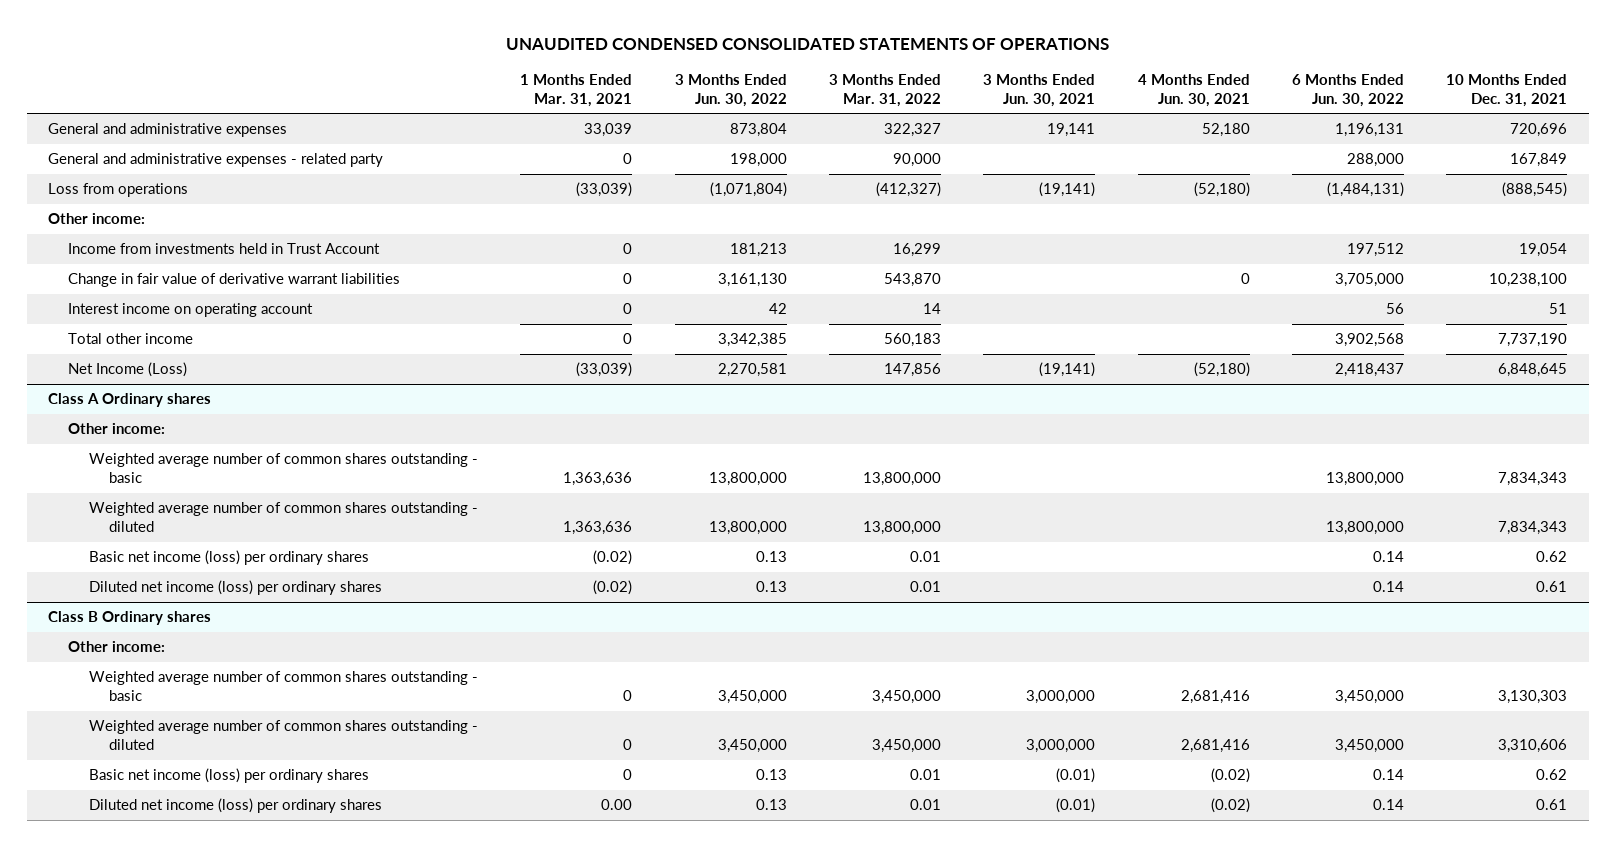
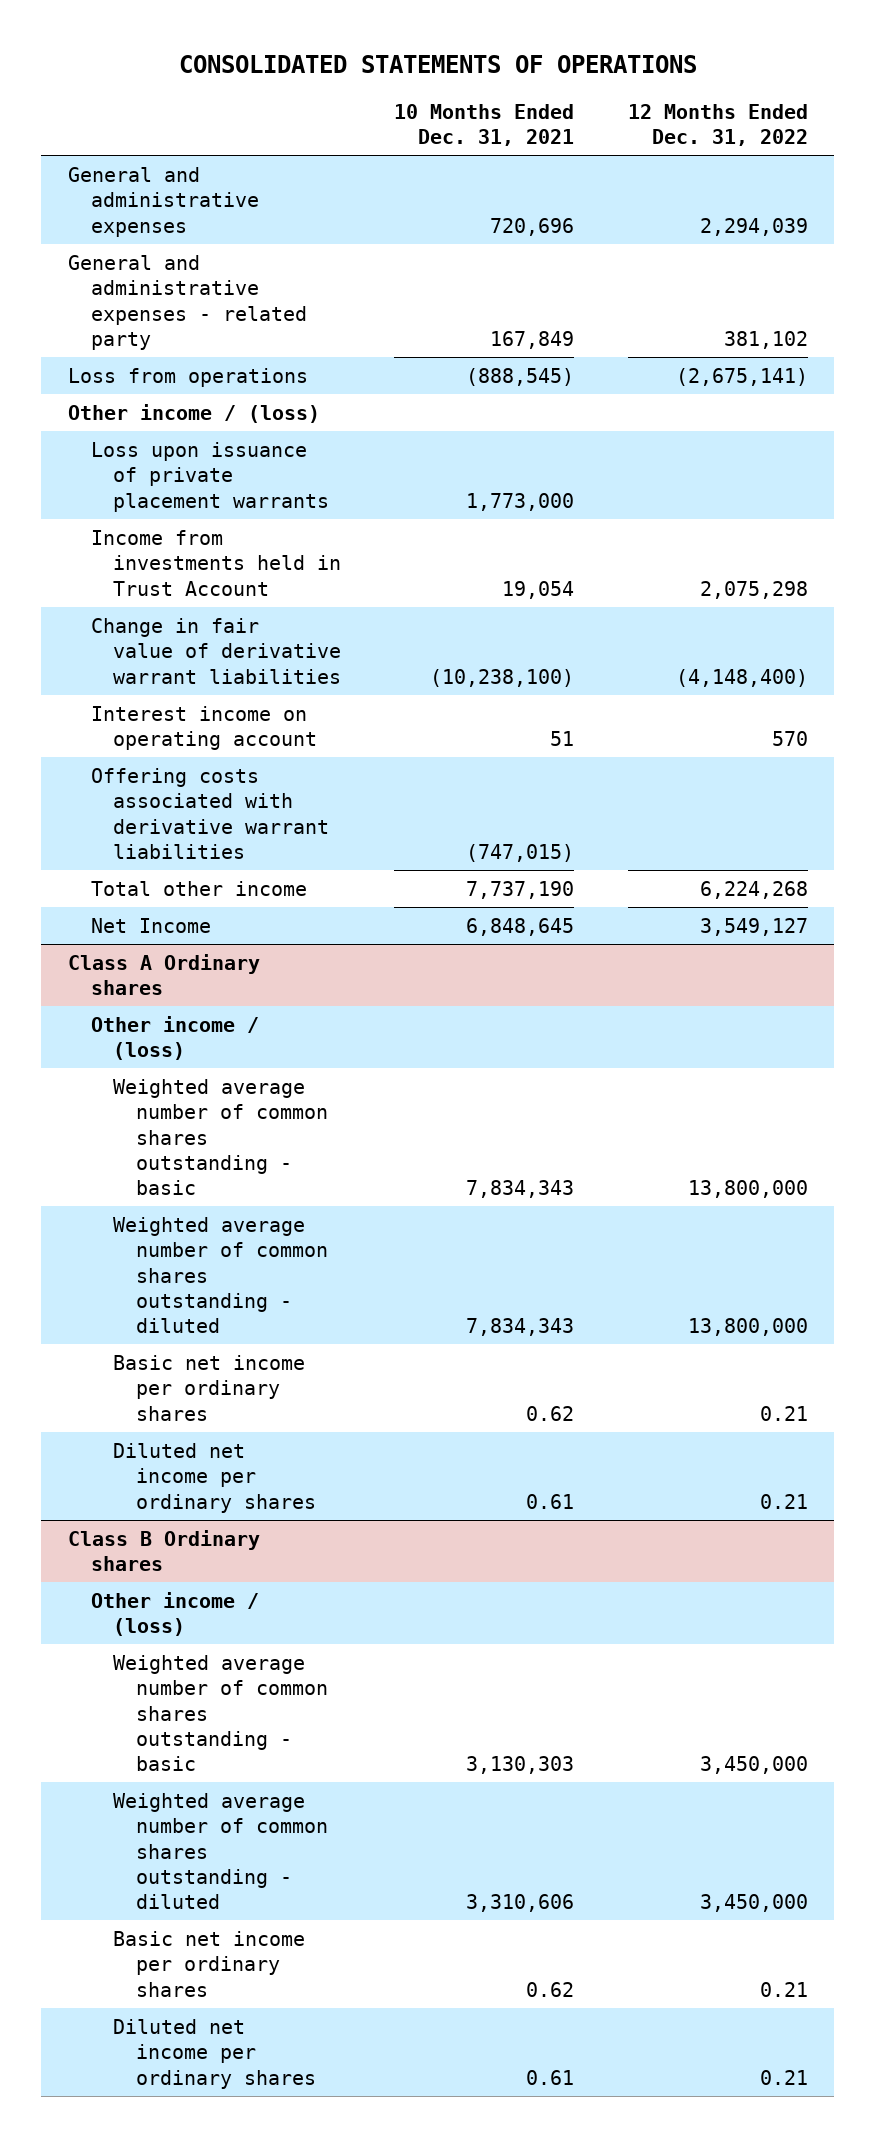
- UNAUDITED CONDENSED CONSOLIDATED STATEMENTS OF OPERATIONS
+ CONSOLIDATED STATEMENTS OF OPERATIONS
- | 1 Months Ended Mar. 31, 2021 | 3 Months Ended Jun. 30, 2022 | 3 Months Ended Mar. 31, 2022 | 3 Months Ended Jun. 30, 2021 | 4 Months Ended Jun. 30, 2021 | 6 Months Ended Jun. 30, 2022 | 10 Months Ended Dec. 31, 2021
+ | 10 Months Ended Dec. 31, 2021 | 12 Months Ended Dec. 31, 2022
- Other income:
+ Other income / (loss)
+ Loss upon issuance of private placement warrants | 1,773,000 |
- Change in fair value of derivative warrant liabilities | 0 | 3,161,130 | 543,870 | | 0 | 3,705,000 | 10,238,100
+ Change in fair value of derivative warrant liabilities | (10,238,100) | (4,148,400)
+ Offering costs associated with derivative warrant liabilities | (747,015) |
- Net Income (Loss) | (33,039) | 2,270,581 | 147,856 | (19,141) | (52,180) | 2,418,437 | 6,848,645
+ Net Income | 6,848,645 | 3,549,127
@ Class A Ordinary shares
- Other income:
+ Other income / (loss)
- Basic net income (loss) per ordinary shares | (0.02) | 0.13 | 0.01 | | | 0.14 | 0.62
- Diluted net income (loss) per ordinary shares | (0.02) | 0.13 | 0.01 | | | 0.14 | 0.61
+ Basic net income per ordinary shares | 0.62 | 0.21
+ Diluted net income per ordinary shares | 0.61 | 0.21
@ Class B Ordinary shares
- Other income:
+ Other income / (loss)
- Basic net income (loss) per ordinary shares | 0 | 0.13 | 0.01 | (0.01) | (0.02) | 0.14 | 0.62
- Diluted net income (loss) per ordinary shares | 0.00 | 0.13 | 0.01 | (0.01) | (0.02) | 0.14 | 0.61
+ Basic net income per ordinary shares | 0.62 | 0.21
+ Diluted net income per ordinary shares | 0.61 | 0.21

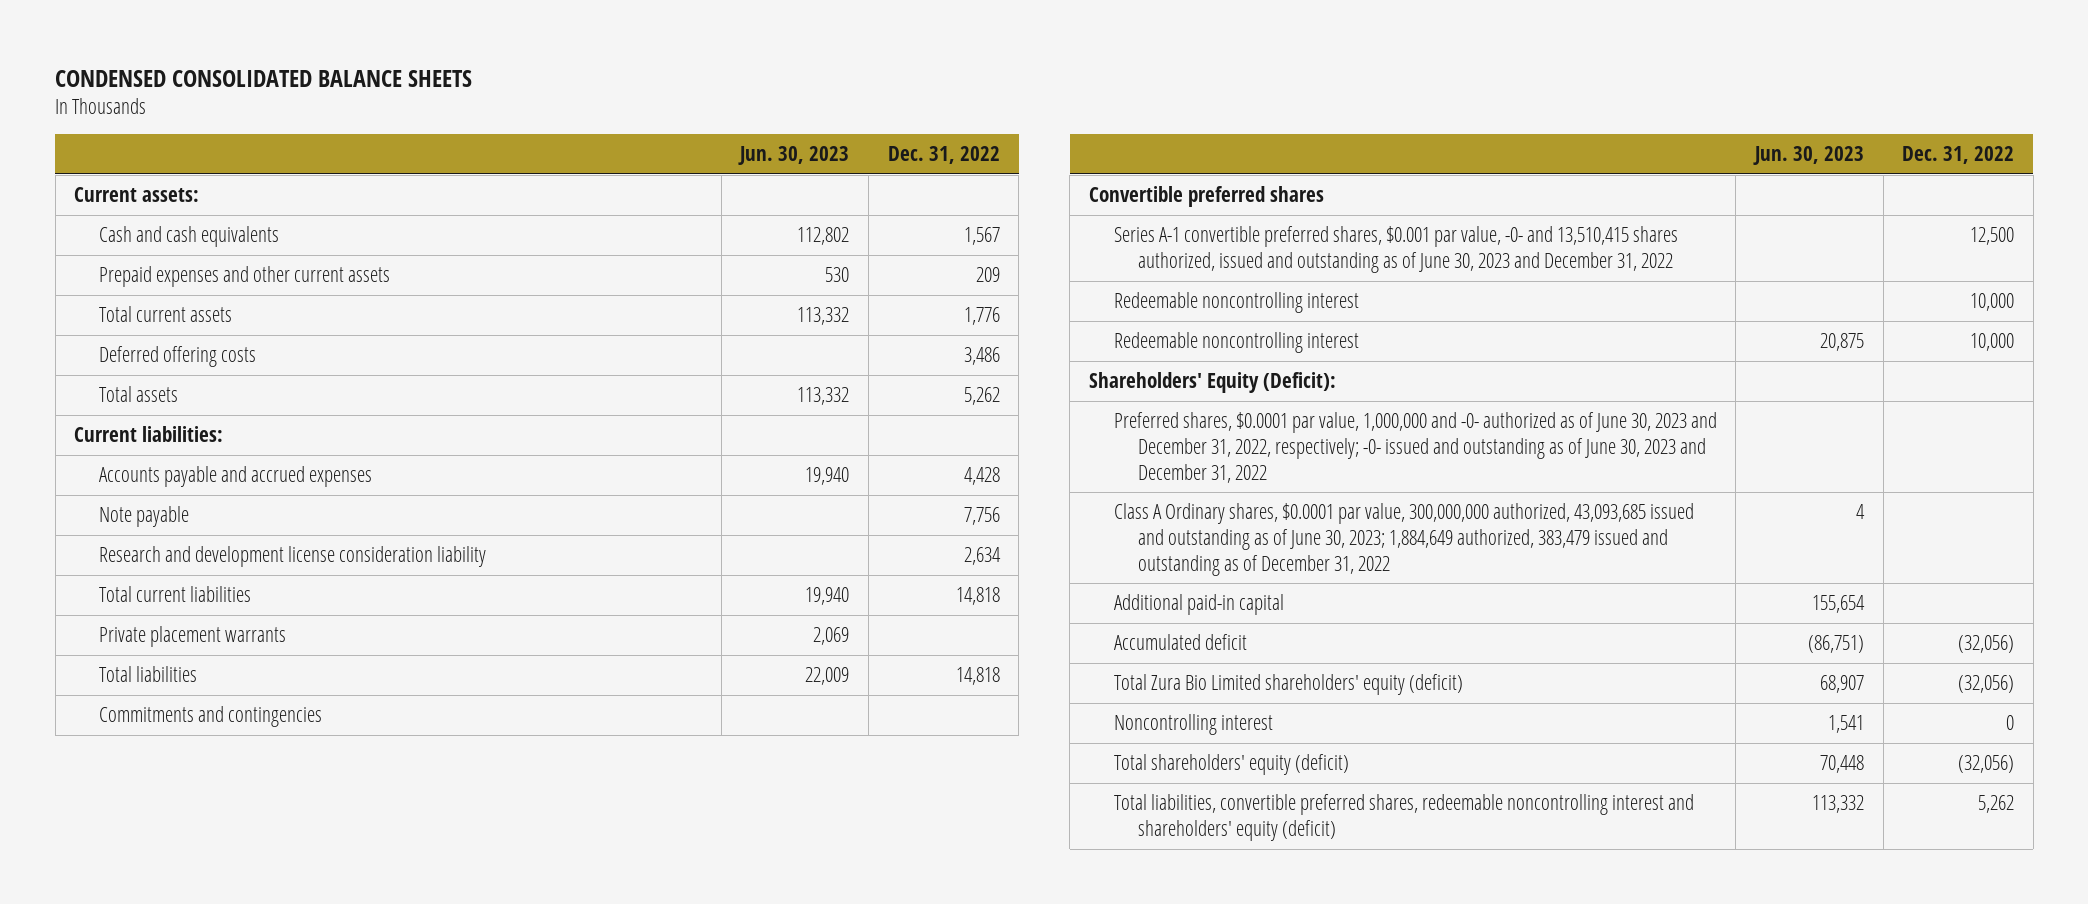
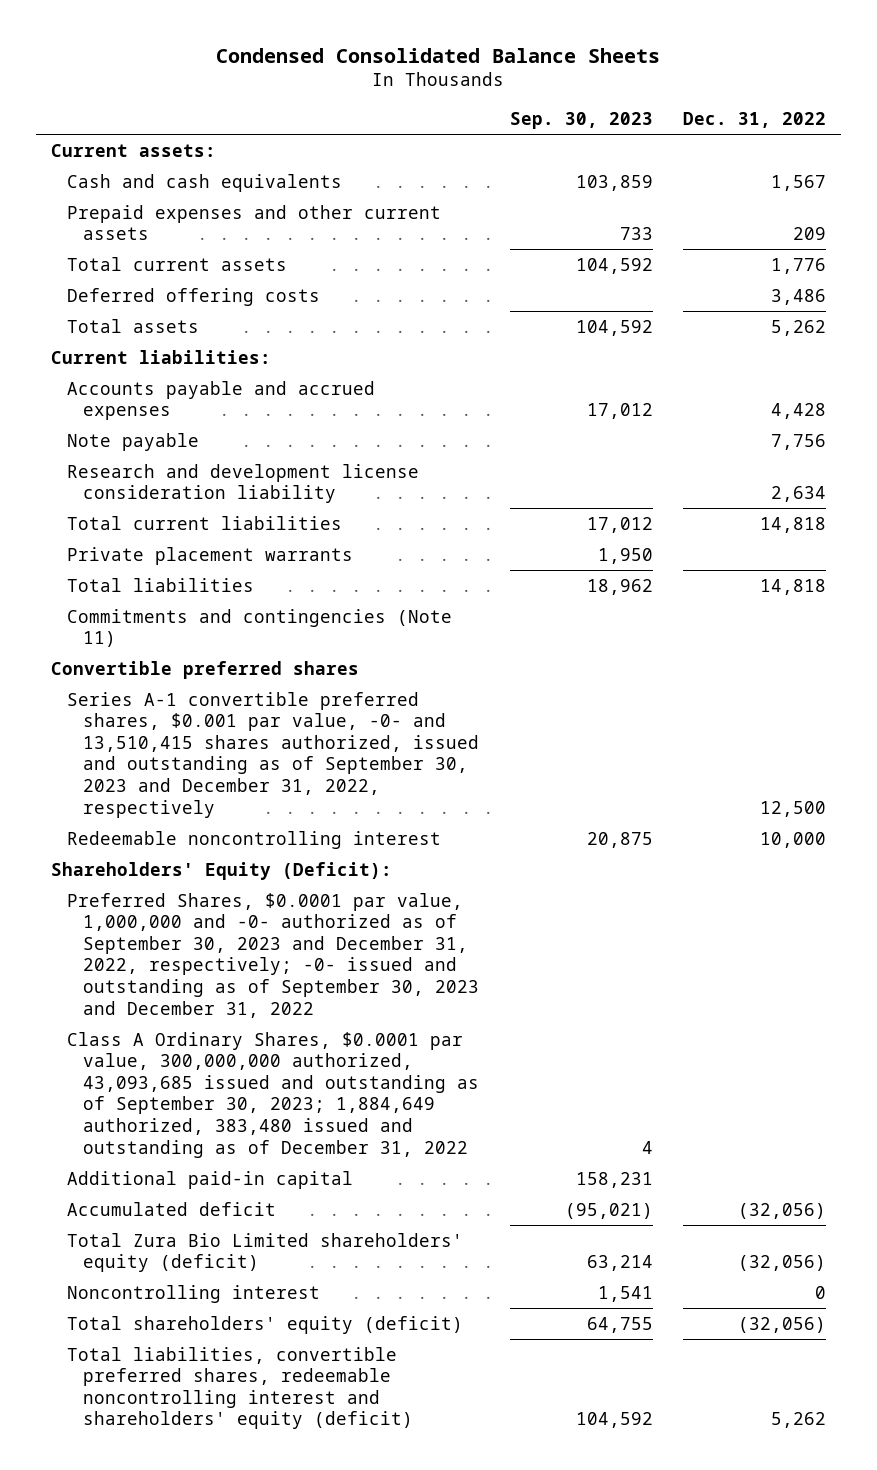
- CONDENSED CONSOLIDATED BALANCE SHEETS
+ Condensed Consolidated Balance Sheets
- | Jun. 30, 2023 | Dec. 31, 2022
+ | Sep. 30, 2023 | Dec. 31, 2022
- Commitments and contingencies
+ Commitments and contingencies (Note 11)
- Series A-1 convertible preferred shares, $0.001 par value, -0- and 13,510,415 shares authorized, issued and outstanding as of June 30, 2023 and December 31, 2022 | | 12,500
- Redeemable noncontrolling interest | | 10,000
+ Series A-1 convertible preferred shares, $0.001 par value, -0- and 13,510,415 shares authorized, issued and outstanding as of September 30, 2023 and December 31, 2022, respectively | | 12,500
- Preferred shares, $0.0001 par value, 1,000,000 and -0- authorized as of June 30, 2023 and December 31, 2022, respectively; -0- issued and outstanding as of June 30, 2023 and December 31, 2022
- Class A Ordinary shares, $0.0001 par value, 300,000,000 authorized, 43,093,685 issued and outstanding as of June 30, 2023; 1,884,649 authorized, 383,479 issued and outstanding as of December 31, 2022 | 4 |
+ Preferred Shares, $0.0001 par value, 1,000,000 and -0- authorized as of September 30, 2023 and December 31, 2022, respectively; -0- issued and outstanding as of September 30, 2023 and December 31, 2022
+ Class A Ordinary Shares, $0.0001 par value, 300,000,000 authorized, 43,093,685 issued and outstanding as of September 30, 2023; 1,884,649 authorized, 383,480 issued and outstanding as of December 31, 2022 | 4 |

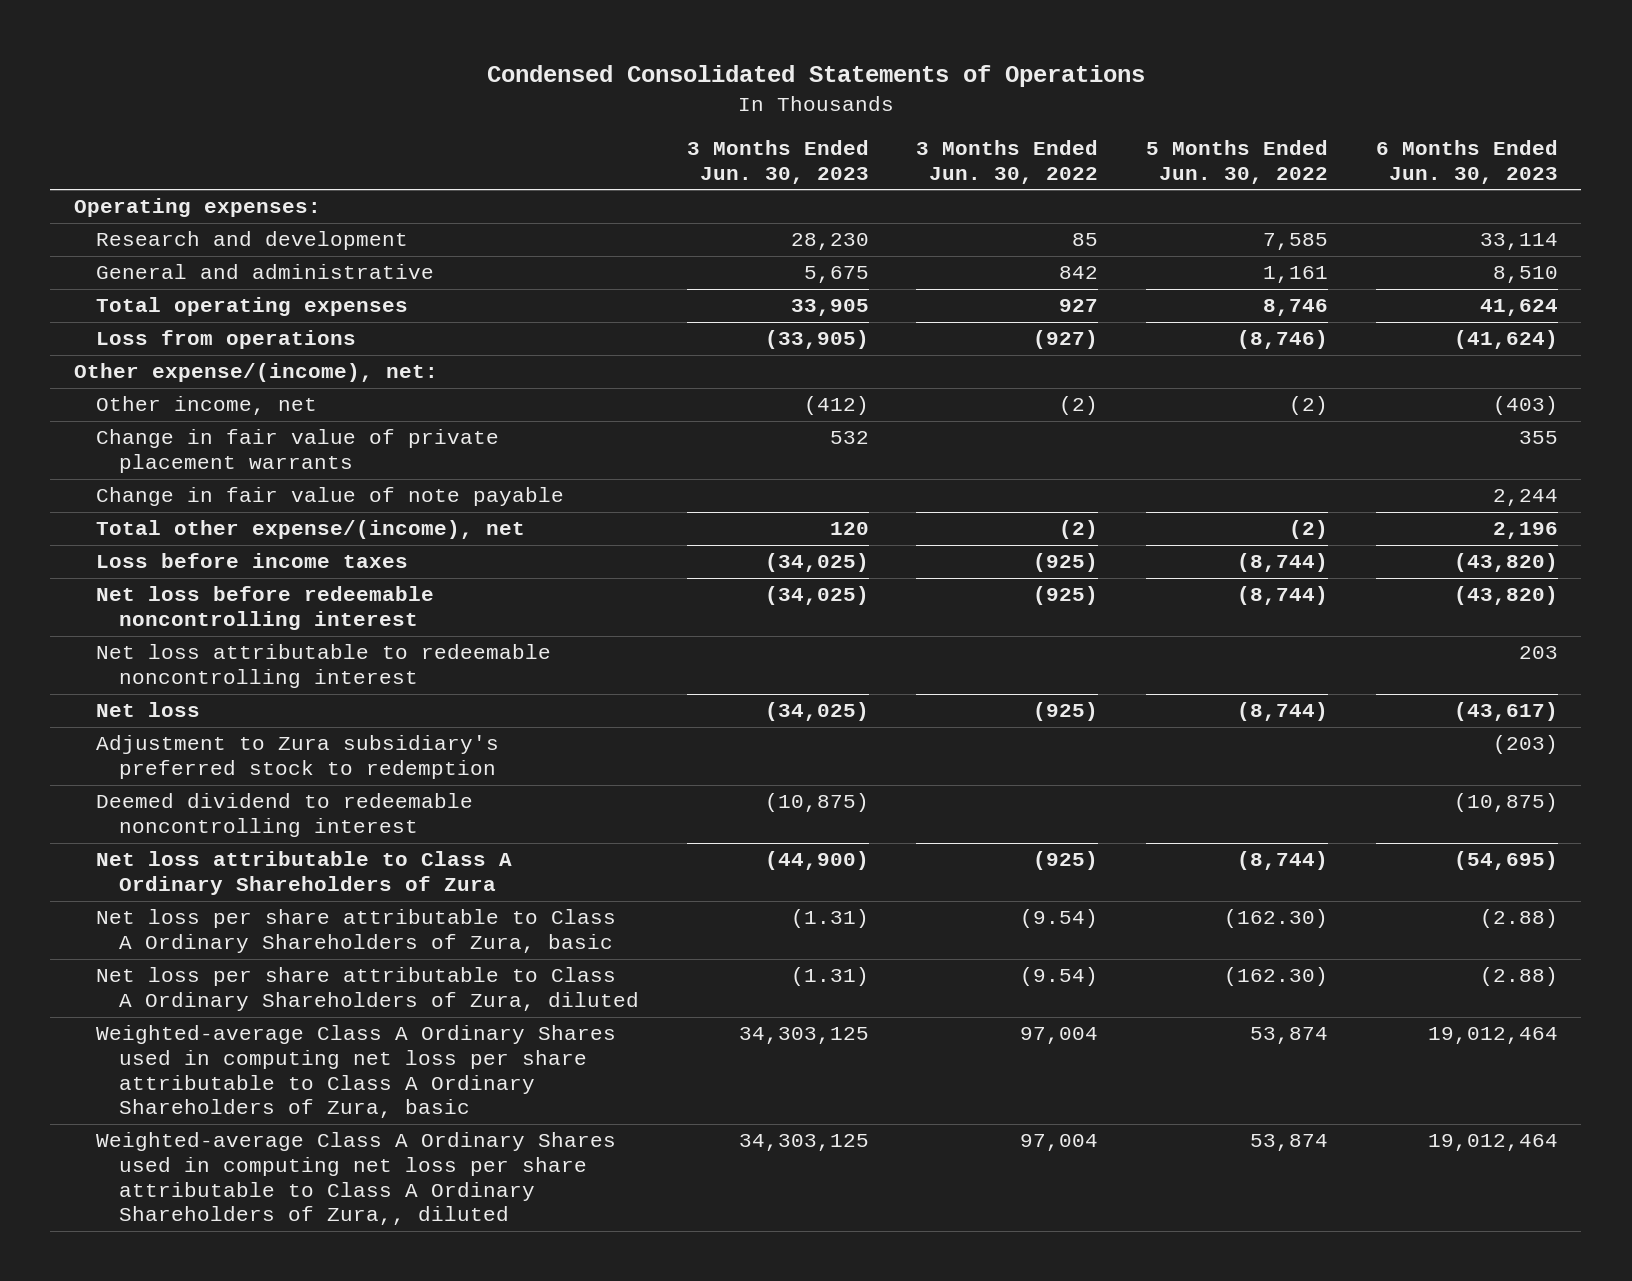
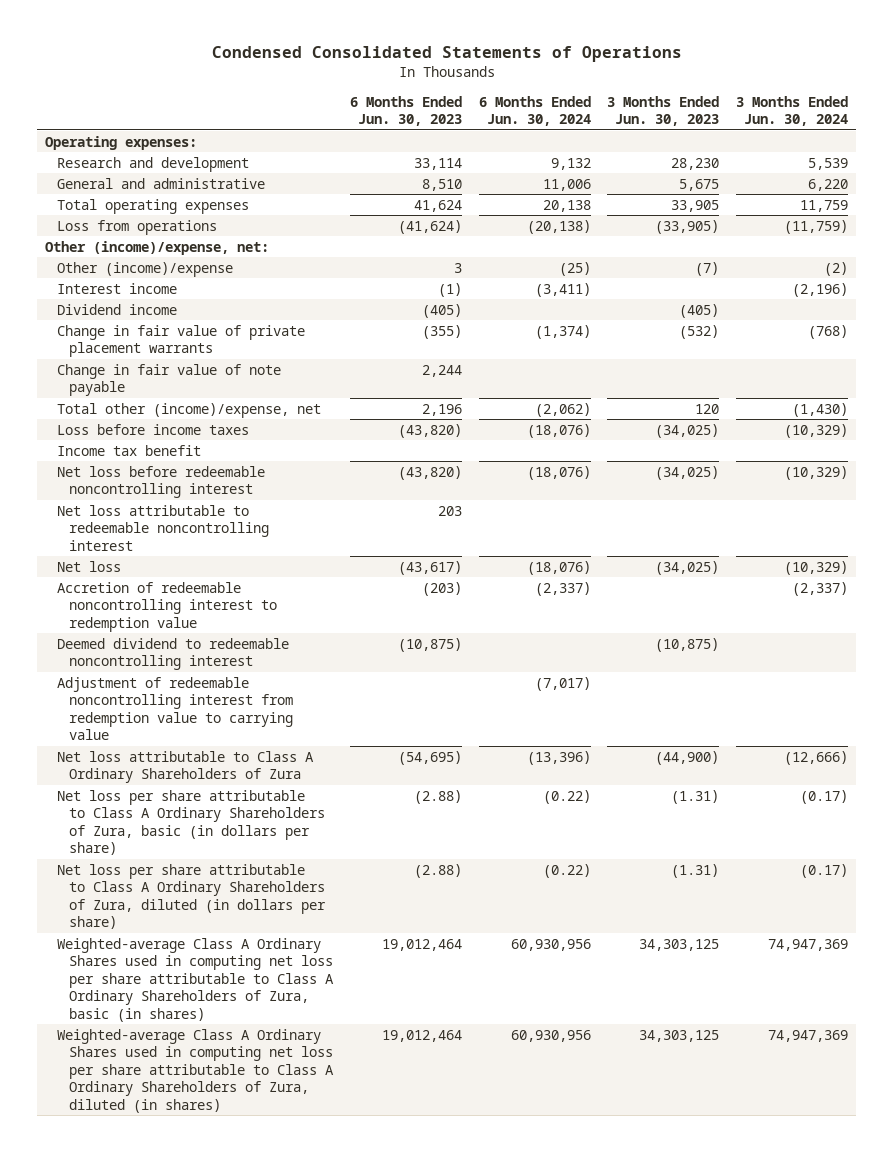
- | 3 Months Ended Jun. 30, 2023 | 3 Months Ended Jun. 30, 2022 | 5 Months Ended Jun. 30, 2022 | 6 Months Ended Jun. 30, 2023
+ | 6 Months Ended Jun. 30, 2023 | 6 Months Ended Jun. 30, 2024 | 3 Months Ended Jun. 30, 2023 | 3 Months Ended Jun. 30, 2024
- Other expense/(income), net:
- Other income, net | (412) | (2) | (2) | (403)
- Change in fair value of private placement warrants | 532 | | | 355
+ Other (income)/expense, net:
+ Other (income)/expense | 3 | (25) | (7) | (2)
+ Interest income | (1) | (3,411) | | (2,196)
+ Dividend income | (405) | | (405) |
+ Change in fair value of private placement warrants | (355) | (1,374) | (532) | (768)
- Total other expense/(income), net | 120 | (2) | (2) | 2,196
+ Total other (income)/expense, net | 2,196 | (2,062) | 120 | (1,430)
+ Income tax benefit
- Adjustment to Zura subsidiary's preferred stock to redemption | | | | (203)
+ Accretion of redeemable noncontrolling interest to redemption value | (203) | (2,337) | | (2,337)
+ Adjustment of redeemable noncontrolling interest from redemption value to carrying value | | (7,017) | |
- Net loss per share attributable to Class A Ordinary Shareholders of Zura, basic | (1.31) | (9.54) | (162.30) | (2.88)
- Net loss per share attributable to Class A Ordinary Shareholders of Zura, diluted | (1.31) | (9.54) | (162.30) | (2.88)
- Weighted-average Class A Ordinary Shares used in computing net loss per share attributable to Class A Ordinary Shareholders of Zura, basic | 34,303,125 | 97,004 | 53,874 | 19,012,464
- Weighted-average Class A Ordinary Shares used in computing net loss per share attributable to Class A Ordinary Shareholders of Zura,, diluted | 34,303,125 | 97,004 | 53,874 | 19,012,464
+ Net loss per share attributable to Class A Ordinary Shareholders of Zura, basic (in dollars per share) | (2.88) | (0.22) | (1.31) | (0.17)
+ Net loss per share attributable to Class A Ordinary Shareholders of Zura, diluted (in dollars per share) | (2.88) | (0.22) | (1.31) | (0.17)
+ Weighted-average Class A Ordinary Shares used in computing net loss per share attributable to Class A Ordinary Shareholders of Zura, basic (in shares) | 19,012,464 | 60,930,956 | 34,303,125 | 74,947,369
+ Weighted-average Class A Ordinary Shares used in computing net loss per share attributable to Class A Ordinary Shareholders of Zura, diluted (in shares) | 19,012,464 | 60,930,956 | 34,303,125 | 74,947,369

